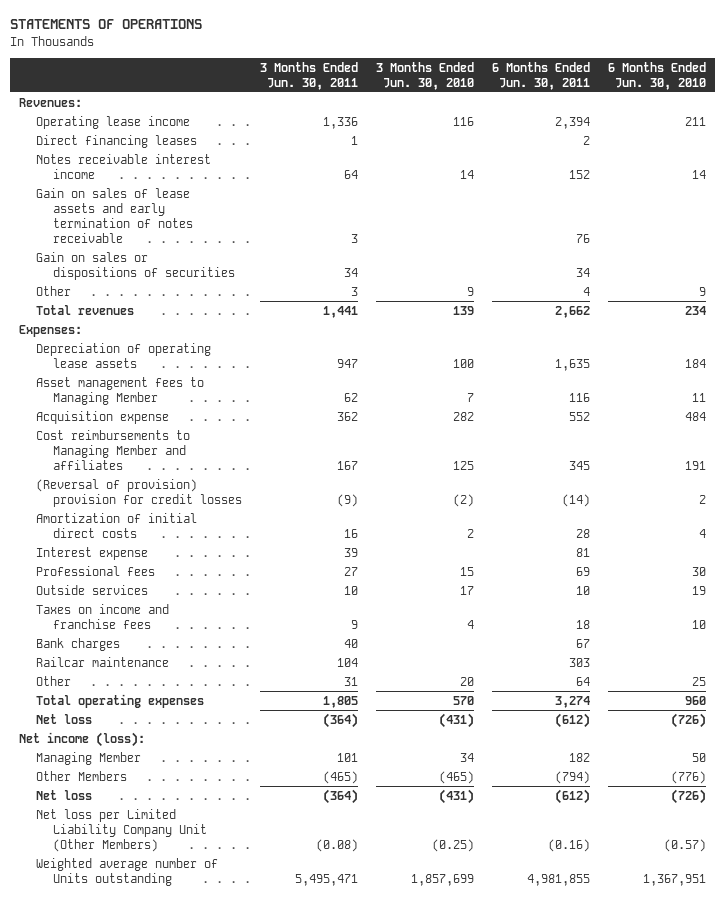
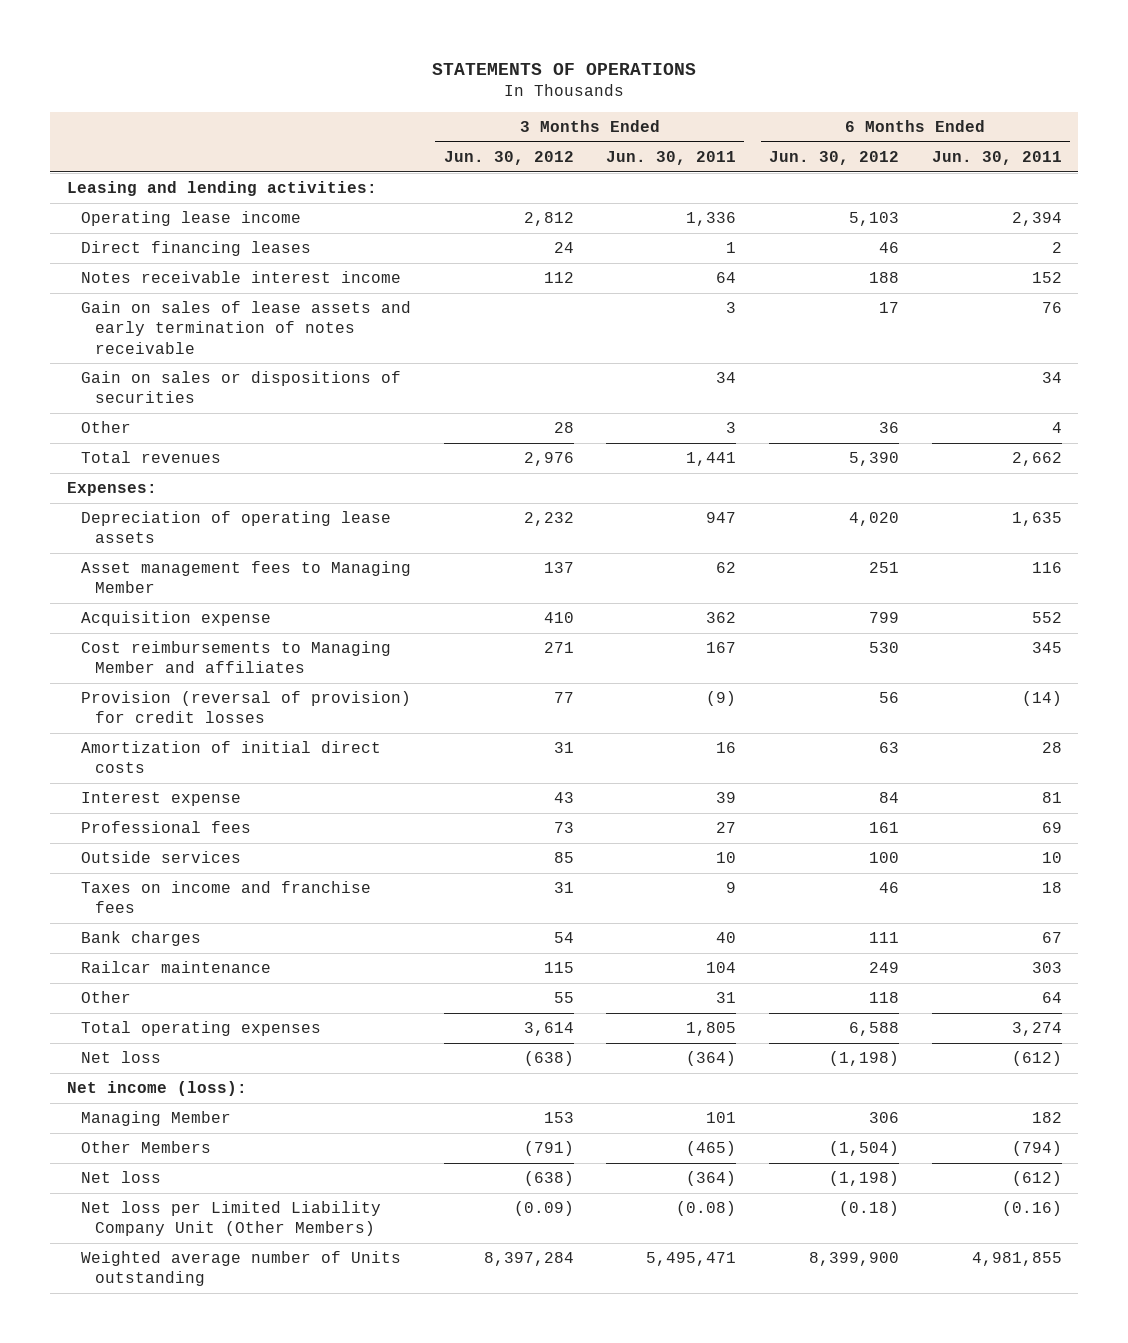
- | 3 Months Ended Jun. 30, 2011 | 3 Months Ended Jun. 30, 2010 | 6 Months Ended Jun. 30, 2011 | 6 Months Ended Jun. 30, 2010
+ | 3 Months Ended Jun. 30, 2012 | 3 Months Ended Jun. 30, 2011 | 6 Months Ended Jun. 30, 2012 | 6 Months Ended Jun. 30, 2011
- Revenues:
+ Leasing and lending activities:
- (Reversal of provision) provision for credit losses | (9) | (2) | (14) | 2
+ Provision (reversal of provision) for credit losses | 77 | (9) | 56 | (14)

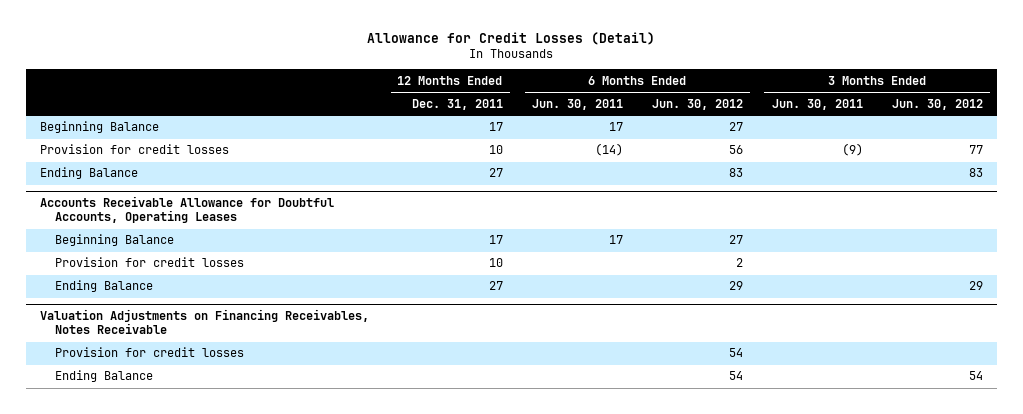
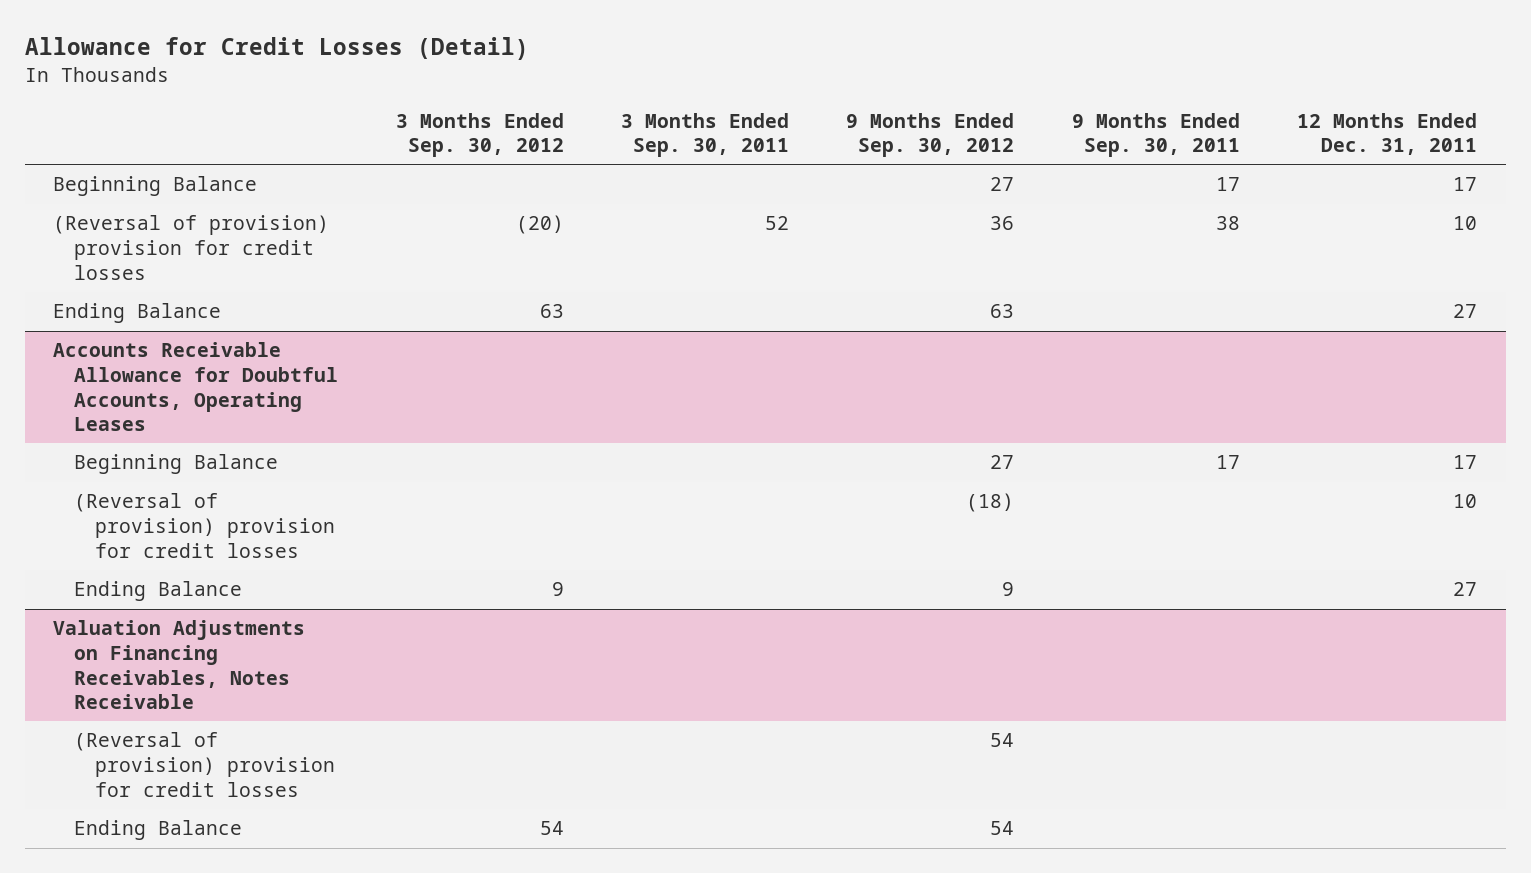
- | 12 Months Ended Dec. 31, 2011 | 6 Months Ended Jun. 30, 2011 | 6 Months Ended Jun. 30, 2012 | 3 Months Ended Jun. 30, 2011 | 3 Months Ended Jun. 30, 2012
+ | 3 Months Ended Sep. 30, 2012 | 3 Months Ended Sep. 30, 2011 | 9 Months Ended Sep. 30, 2012 | 9 Months Ended Sep. 30, 2011 | 12 Months Ended Dec. 31, 2011
- Provision for credit losses | 10 | (14) | 56 | (9) | 77
+ (Reversal of provision) provision for credit losses | (20) | 52 | 36 | 38 | 10
@ Accounts Receivable Allowance for Doubtful Accounts, Operating Leases
- Provision for credit losses | 10 | | 2 | |
+ (Reversal of provision) provision for credit losses | | | (18) | | 10
@ Valuation Adjustments on Financing Receivables, Notes Receivable
- Provision for credit losses | | | 54 | |
+ (Reversal of provision) provision for credit losses | | | 54 | |

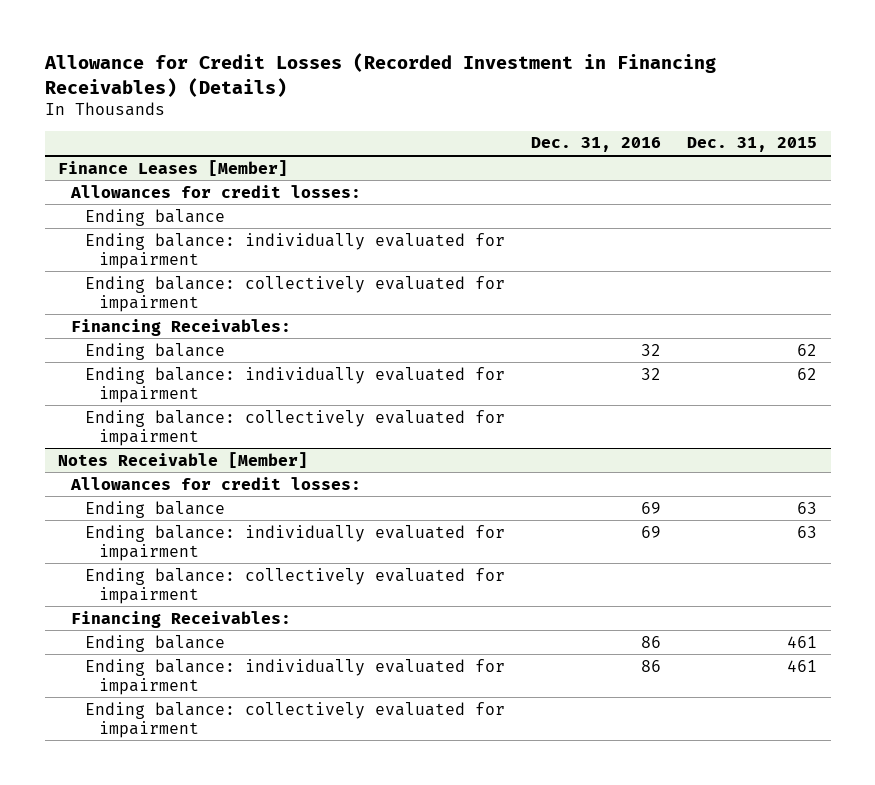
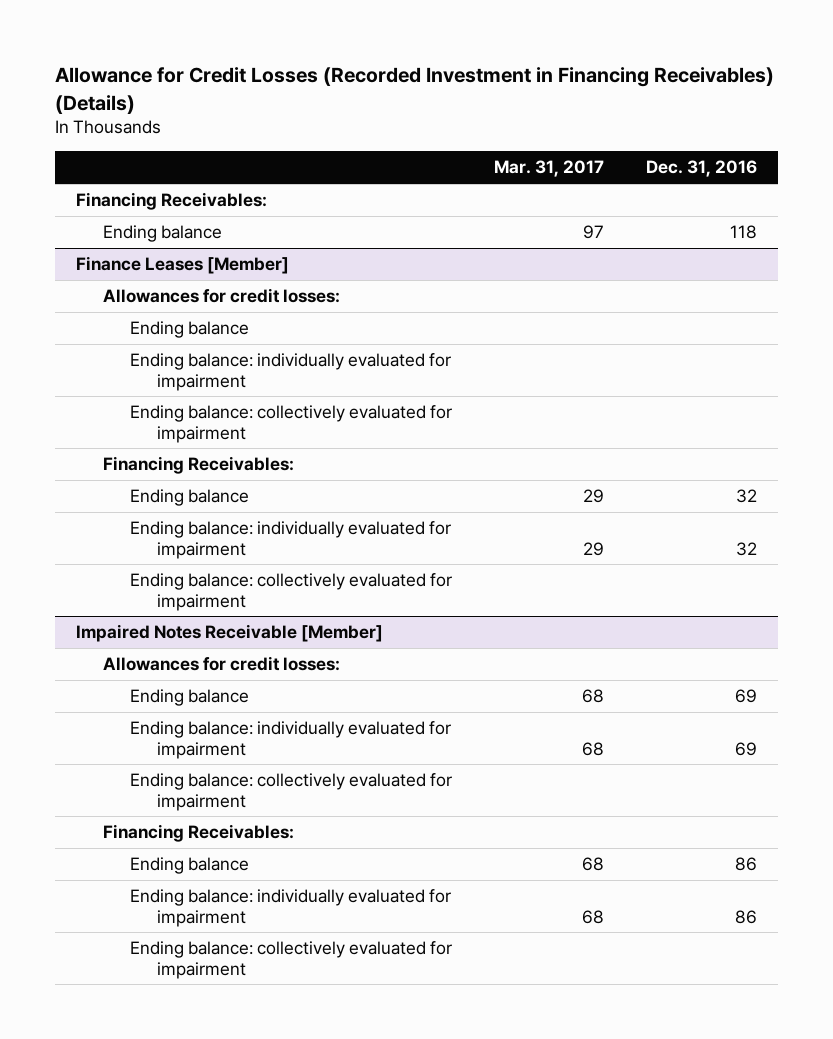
- | Dec. 31, 2016 | Dec. 31, 2015
+ | Mar. 31, 2017 | Dec. 31, 2016
+ Financing Receivables:
+ Ending balance | 97 | 118
- Notes Receivable [Member]
+ Impaired Notes Receivable [Member]

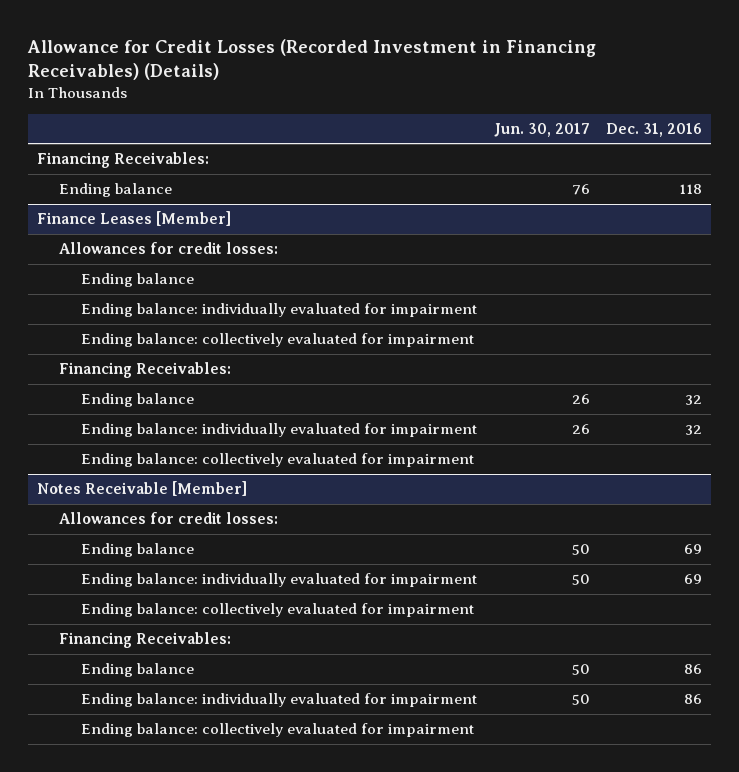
- | Mar. 31, 2017 | Dec. 31, 2016
+ | Jun. 30, 2017 | Dec. 31, 2016
- Impaired Notes Receivable [Member]
+ Notes Receivable [Member]

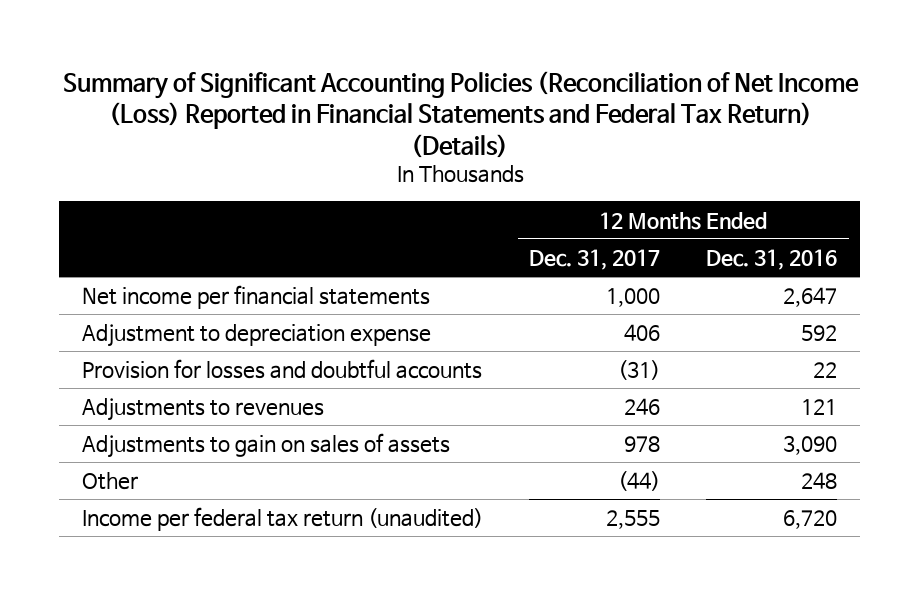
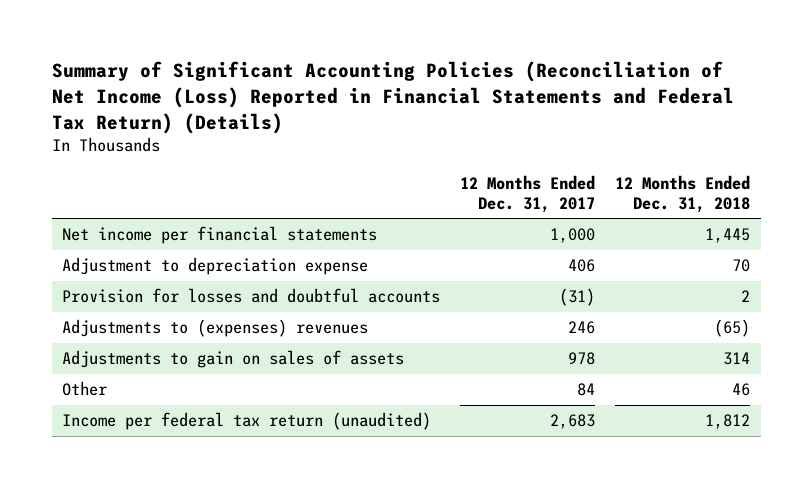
- | 12 Months Ended Dec. 31, 2017 | 12 Months Ended Dec. 31, 2016
+ | 12 Months Ended Dec. 31, 2017 | 12 Months Ended Dec. 31, 2018
- Adjustments to revenues | 246 | 121
+ Adjustments to (expenses) revenues | 246 | (65)
- Other | (44) | 248
- Income per federal tax return (unaudited) | 2,555 | 6,720
+ Other | 84 | 46
+ Income per federal tax return (unaudited) | 2,683 | 1,812

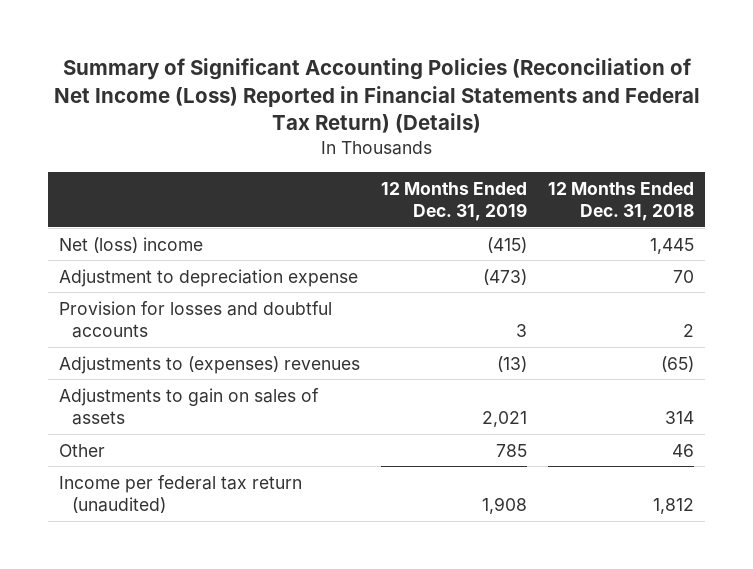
- | 12 Months Ended Dec. 31, 2017 | 12 Months Ended Dec. 31, 2018
+ | 12 Months Ended Dec. 31, 2019 | 12 Months Ended Dec. 31, 2018
- Net income per financial statements | 1,000 | 1,445
+ Net (loss) income | (415) | 1,445

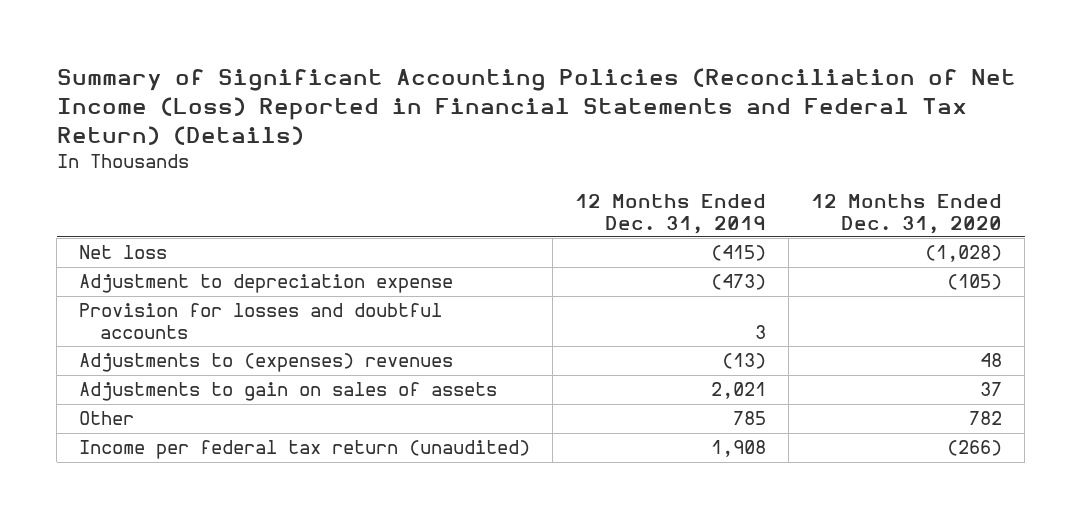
- | 12 Months Ended Dec. 31, 2019 | 12 Months Ended Dec. 31, 2018
+ | 12 Months Ended Dec. 31, 2019 | 12 Months Ended Dec. 31, 2020
- Net (loss) income | (415) | 1,445
+ Net loss | (415) | (1,028)

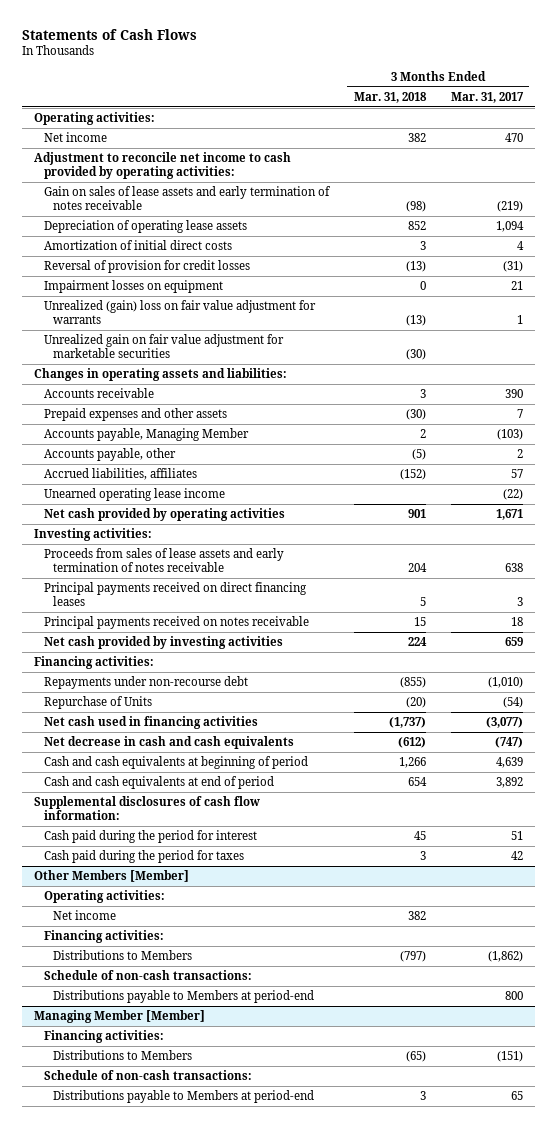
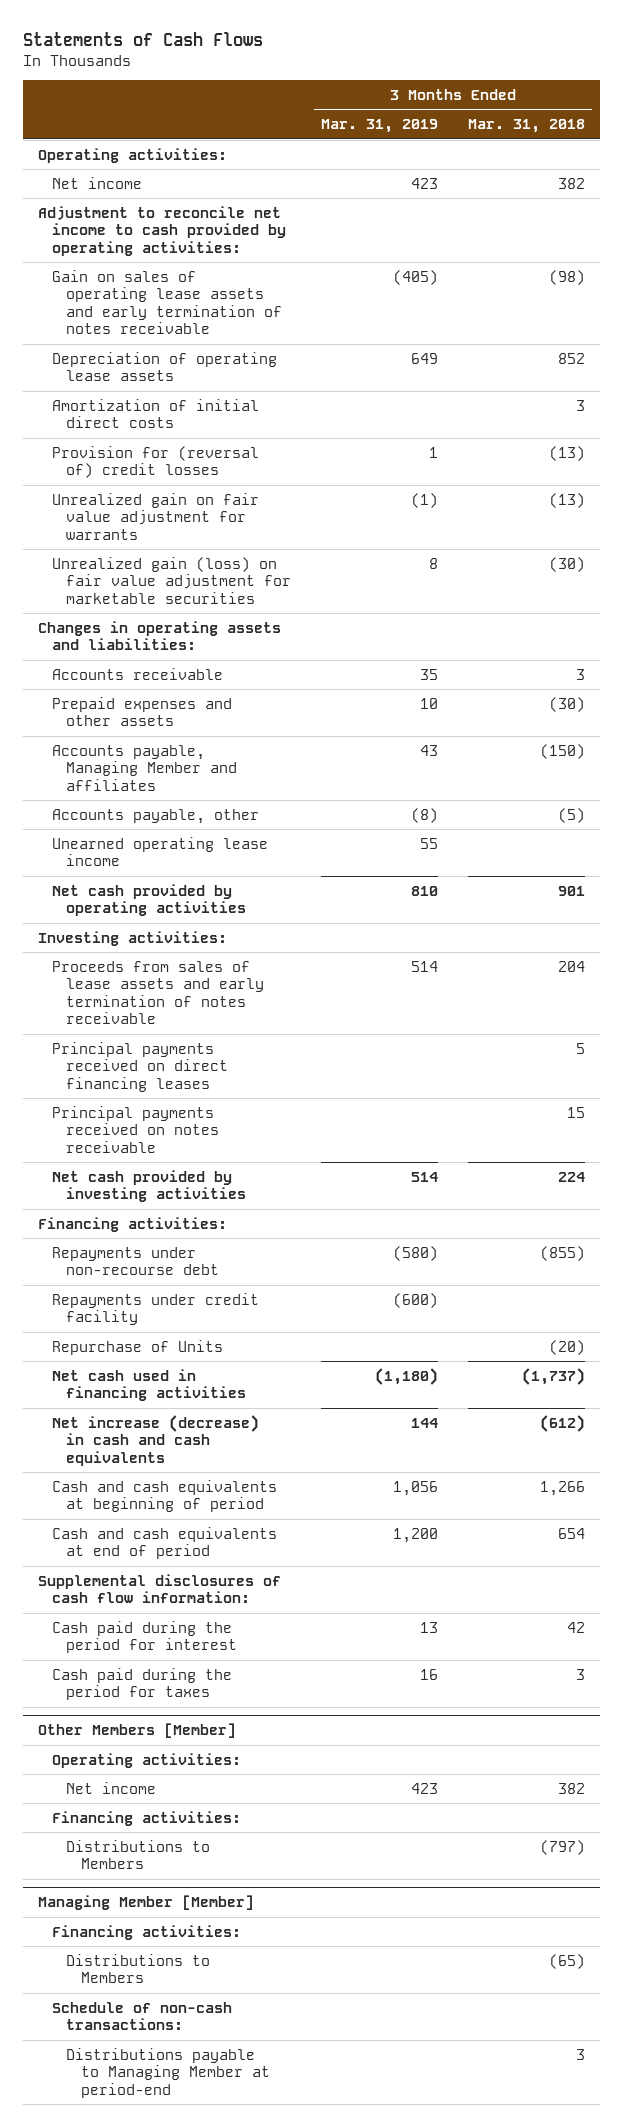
- | 3 Months Ended Mar. 31, 2018 | 3 Months Ended Mar. 31, 2017
+ | 3 Months Ended Mar. 31, 2019 | 3 Months Ended Mar. 31, 2018
- Gain on sales of lease assets and early termination of notes receivable | (98) | (219)
+ Gain on sales of operating lease assets and early termination of notes receivable | (405) | (98)
- Reversal of provision for credit losses | (13) | (31)
- Impairment losses on equipment | 0 | 21
- Unrealized (gain) loss on fair value adjustment for warrants | (13) | 1
- Unrealized gain on fair value adjustment for marketable securities | (30) |
+ Provision for (reversal of) credit losses | 1 | (13)
+ Unrealized gain on fair value adjustment for warrants | (1) | (13)
+ Unrealized gain (loss) on fair value adjustment for marketable securities | 8 | (30)
- Accounts payable, Managing Member | 2 | (103)
+ Accounts payable, Managing Member and affiliates | 43 | (150)
- Accrued liabilities, affiliates | (152) | 57
+ Repayments under credit facility | (600) |
- Net decrease in cash and cash equivalents | (612) | (747)
+ Net increase (decrease) in cash and cash equivalents | 144 | (612)
- Cash paid during the period for interest | 45 | 51
+ Cash paid during the period for interest | 13 | 42
@ Other Members [Member]
- Schedule of non-cash transactions:
- Distributions payable to Members at period-end | | 800
@ Managing Member [Member]
- Distributions payable to Members at period-end | 3 | 65
+ Distributions payable to Managing Member at period-end | | 3

